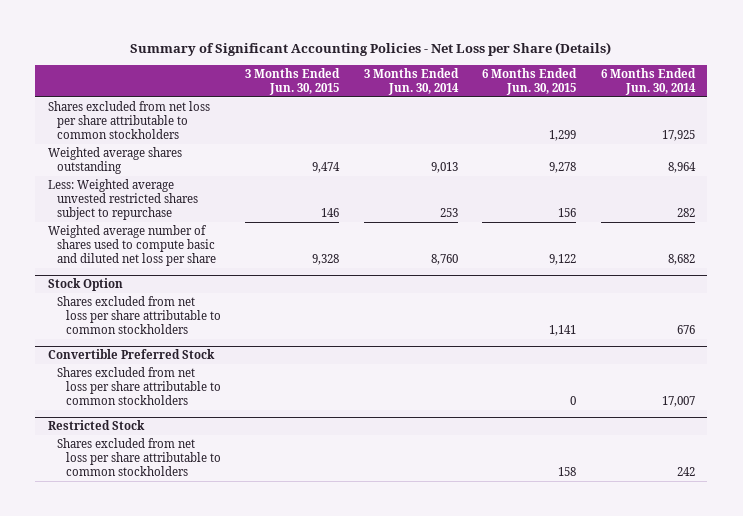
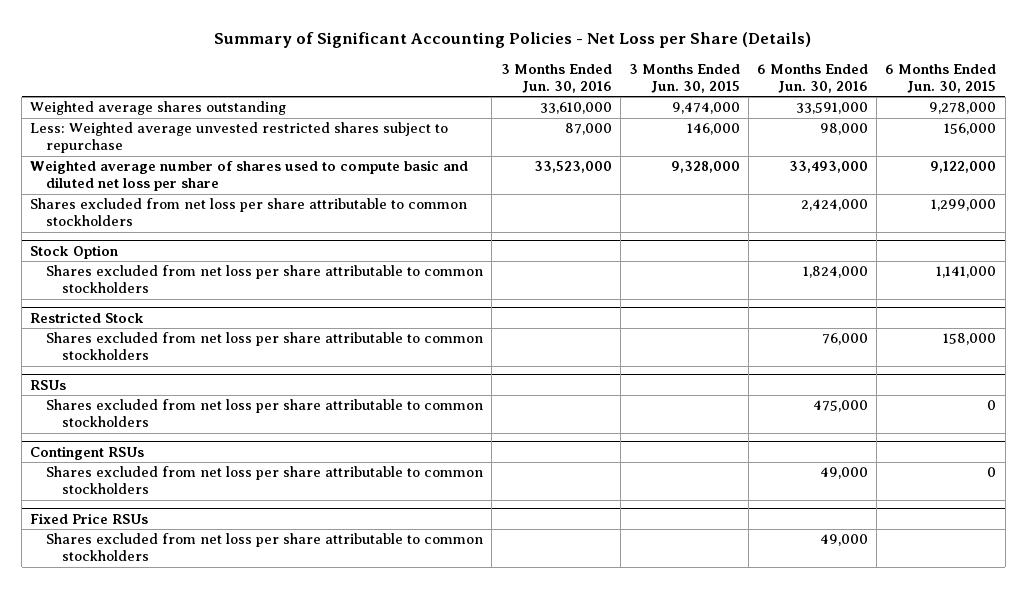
- | 3 Months Ended Jun. 30, 2015 | 3 Months Ended Jun. 30, 2014 | 6 Months Ended Jun. 30, 2015 | 6 Months Ended Jun. 30, 2014
+ | 3 Months Ended Jun. 30, 2016 | 3 Months Ended Jun. 30, 2015 | 6 Months Ended Jun. 30, 2016 | 6 Months Ended Jun. 30, 2015
- Shares excluded from net loss per share attributable to common stockholders | | | 1,299 | 17,925
- Weighted average shares outstanding | 9,474 | 9,013 | 9,278 | 8,964
- Less: Weighted average unvested restricted shares subject to repurchase | 146 | 253 | 156 | 282
- Weighted average number of shares used to compute basic and diluted net loss per share | 9,328 | 8,760 | 9,122 | 8,682
+ Weighted average shares outstanding | 33,610,000 | 9,474,000 | 33,591,000 | 9,278,000
+ Less: Weighted average unvested restricted shares subject to repurchase | 87,000 | 146,000 | 98,000 | 156,000
+ Weighted average number of shares used to compute basic and diluted net loss per share | 33,523,000 | 9,328,000 | 33,493,000 | 9,122,000
+ Shares excluded from net loss per share attributable to common stockholders | | | 2,424,000 | 1,299,000
@ Stock Option
- Shares excluded from net loss per share attributable to common stockholders | | | 1,141 | 676
- Convertible Preferred Stock
- Shares excluded from net loss per share attributable to common stockholders | | | 0 | 17,007
@ Stock Option
+ Shares excluded from net loss per share attributable to common stockholders | | | 1,824,000 | 1,141,000
@ Restricted Stock
- Shares excluded from net loss per share attributable to common stockholders | | | 158 | 242
+ Shares excluded from net loss per share attributable to common stockholders | | | 76,000 | 158,000
+ RSUs
+ Shares excluded from net loss per share attributable to common stockholders | | | 475,000 | 0
+ Contingent RSUs
+ Shares excluded from net loss per share attributable to common stockholders | | | 49,000 | 0
+ Fixed Price RSUs
+ Shares excluded from net loss per share attributable to common stockholders | | | 49,000 |

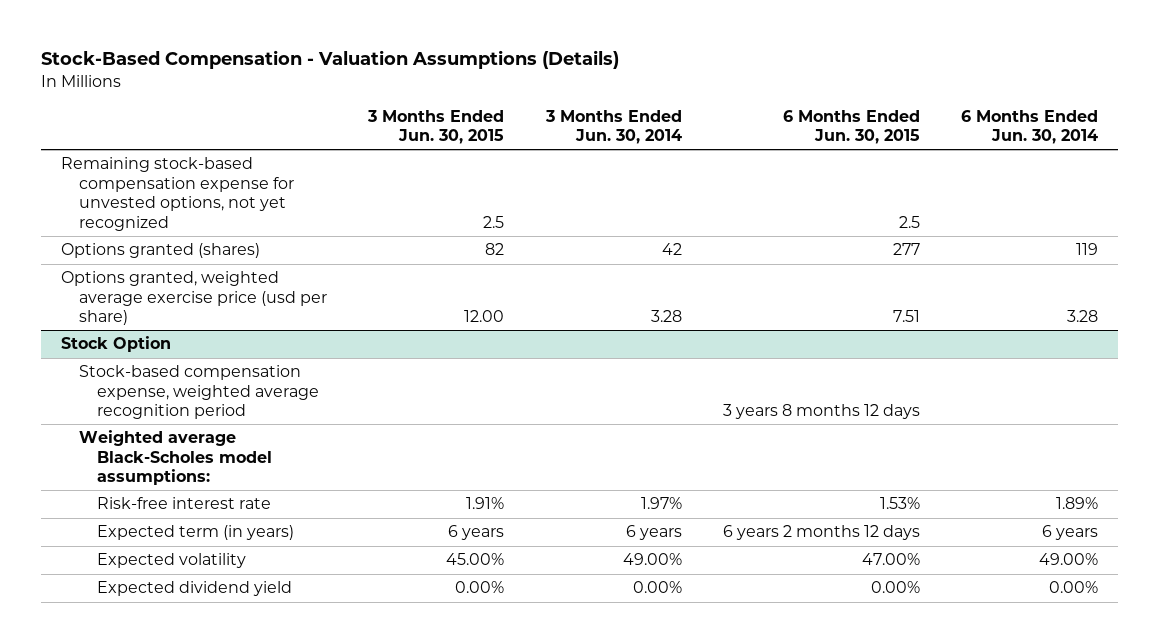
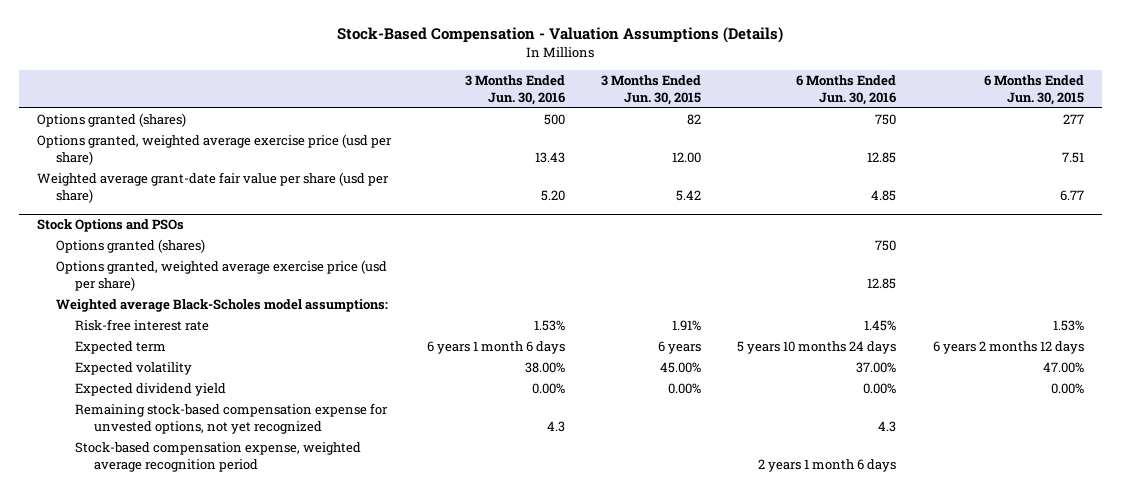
- | 3 Months Ended Jun. 30, 2015 | 3 Months Ended Jun. 30, 2014 | 6 Months Ended Jun. 30, 2015 | 6 Months Ended Jun. 30, 2014
+ | 3 Months Ended Jun. 30, 2016 | 3 Months Ended Jun. 30, 2015 | 6 Months Ended Jun. 30, 2016 | 6 Months Ended Jun. 30, 2015
- Remaining stock-based compensation expense for unvested options, not yet recognized | 2.5 | | 2.5 |
- Stock Option
- Stock-based compensation expense, weighted average recognition period | | | 3 years 8 months 12 days |
+ Weighted average grant-date fair value per share (usd per share) | 5.20 | 5.42 | 4.85 | 6.77
+ Stock Options and PSOs
+ Options granted (shares) | | | 750 |
+ Options granted, weighted average exercise price (usd per share) | | | 12.85 |
- Expected term (in years) | 6 years | 6 years | 6 years 2 months 12 days | 6 years
+ Expected term | 6 years 1 month 6 days | 6 years | 5 years 10 months 24 days | 6 years 2 months 12 days
+ Remaining stock-based compensation expense for unvested options, not yet recognized | 4.3 | | 4.3 |
+ Stock-based compensation expense, weighted average recognition period | | | 2 years 1 month 6 days |

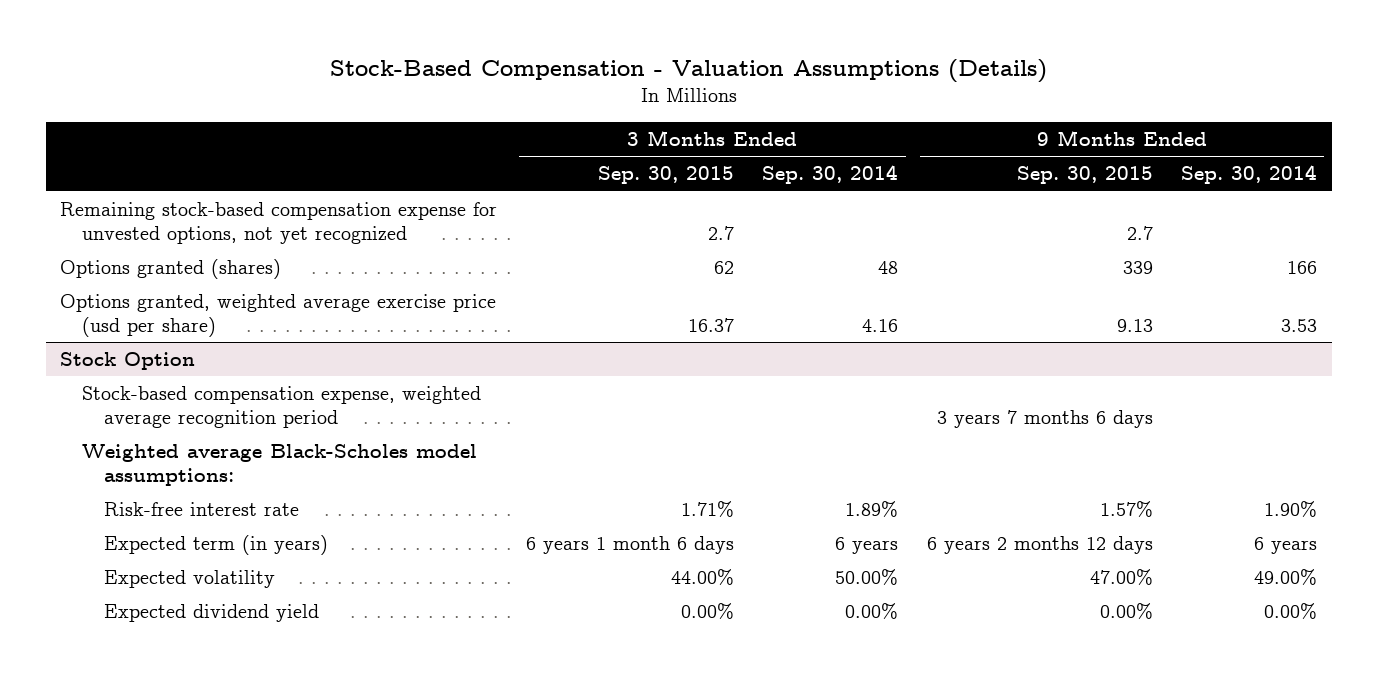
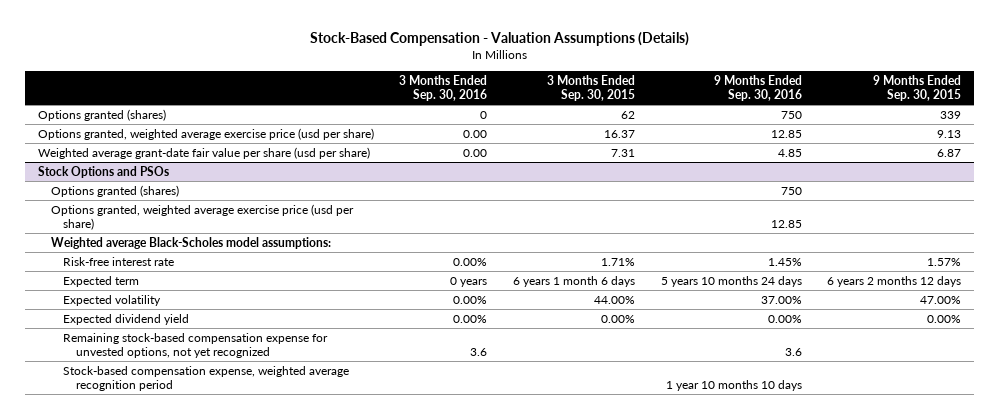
- | 3 Months Ended Sep. 30, 2015 | 3 Months Ended Sep. 30, 2014 | 9 Months Ended Sep. 30, 2015 | 9 Months Ended Sep. 30, 2014
+ | 3 Months Ended Sep. 30, 2016 | 3 Months Ended Sep. 30, 2015 | 9 Months Ended Sep. 30, 2016 | 9 Months Ended Sep. 30, 2015
- Remaining stock-based compensation expense for unvested options, not yet recognized | 2.7 | | 2.7 |
- Stock Option
- Stock-based compensation expense, weighted average recognition period | | | 3 years 7 months 6 days |
+ Weighted average grant-date fair value per share (usd per share) | 0.00 | 7.31 | 4.85 | 6.87
+ Stock Options and PSOs
+ Options granted (shares) | | | 750 |
+ Options granted, weighted average exercise price (usd per share) | | | 12.85 |
- Expected term (in years) | 6 years 1 month 6 days | 6 years | 6 years 2 months 12 days | 6 years
+ Expected term | 0 years | 6 years 1 month 6 days | 5 years 10 months 24 days | 6 years 2 months 12 days
+ Remaining stock-based compensation expense for unvested options, not yet recognized | 3.6 | | 3.6 |
+ Stock-based compensation expense, weighted average recognition period | | | 1 year 10 months 10 days |

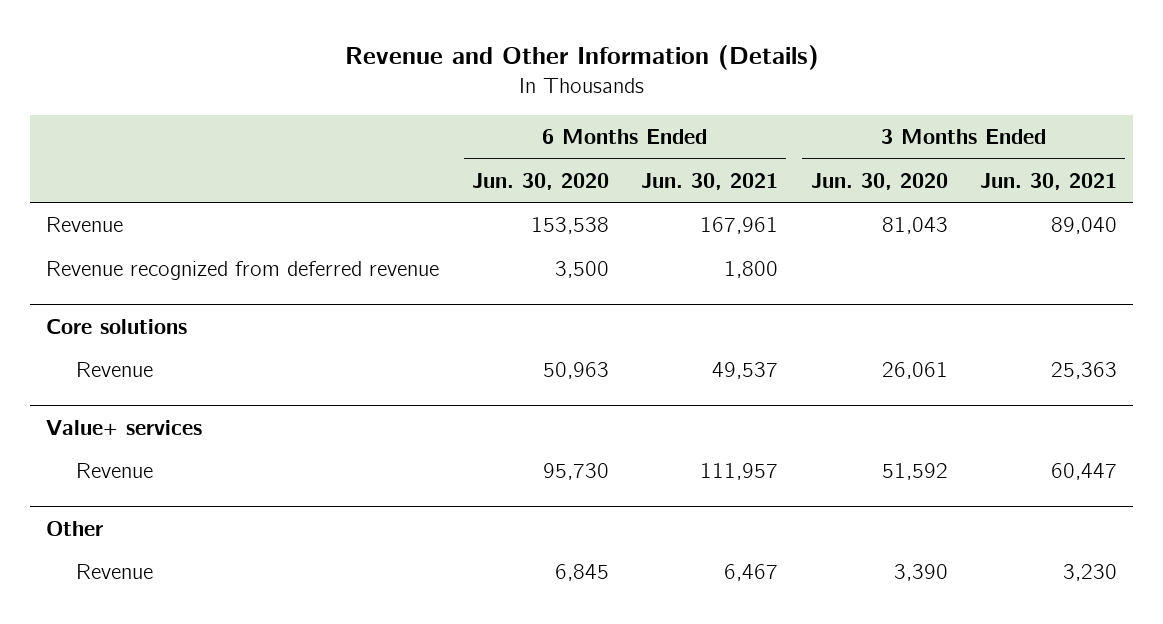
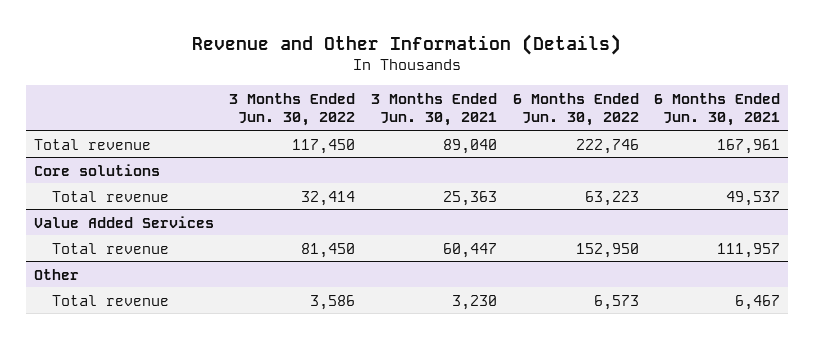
- | 6 Months Ended Jun. 30, 2020 | 6 Months Ended Jun. 30, 2021 | 3 Months Ended Jun. 30, 2020 | 3 Months Ended Jun. 30, 2021
+ | 3 Months Ended Jun. 30, 2022 | 3 Months Ended Jun. 30, 2021 | 6 Months Ended Jun. 30, 2022 | 6 Months Ended Jun. 30, 2021
- Revenue | 153,538 | 167,961 | 81,043 | 89,040
- Revenue recognized from deferred revenue | 3,500 | 1,800 | |
+ Total revenue | 117,450 | 89,040 | 222,746 | 167,961
@ Core solutions
- Revenue | 50,963 | 49,537 | 26,061 | 25,363
- Value+ services
- Revenue | 95,730 | 111,957 | 51,592 | 60,447
@ Core solutions
+ Total revenue | 32,414 | 25,363 | 63,223 | 49,537
+ Value Added Services
+ Total revenue | 81,450 | 60,447 | 152,950 | 111,957
@ Other
- Revenue | 6,845 | 6,467 | 3,390 | 3,230
+ Total revenue | 3,586 | 3,230 | 6,573 | 6,467

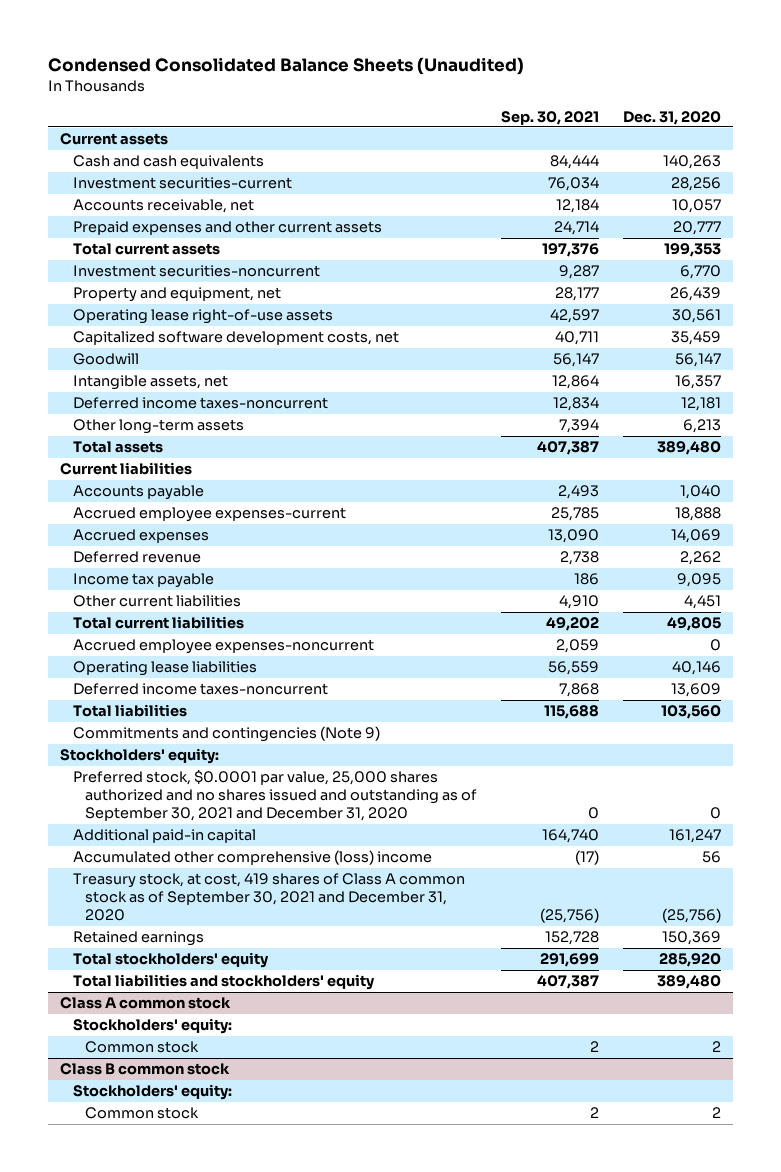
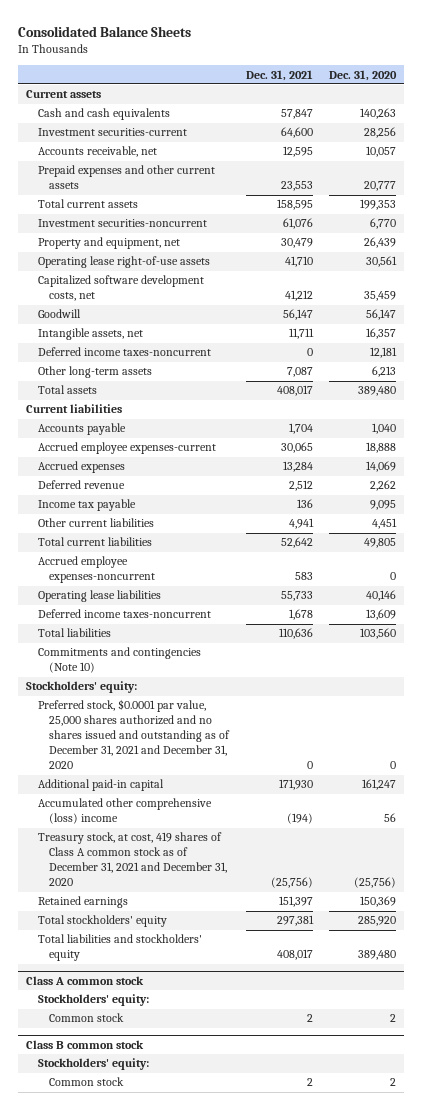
- Condensed Consolidated Balance Sheets (Unaudited)
+ Consolidated Balance Sheets
- | Sep. 30, 2021 | Dec. 31, 2020
+ | Dec. 31, 2021 | Dec. 31, 2020
- Commitments and contingencies (Note 9)
+ Commitments and contingencies (Note 10)
- Preferred stock, $0.0001 par value, 25,000 shares authorized and no shares issued and outstanding as of September 30, 2021 and December 31, 2020 | 0 | 0
+ Preferred stock, $0.0001 par value, 25,000 shares authorized and no shares issued and outstanding as of December 31, 2021 and December 31, 2020 | 0 | 0
- Treasury stock, at cost, 419 shares of Class A common stock as of September 30, 2021 and December 31, 2020 | (25,756) | (25,756)
+ Treasury stock, at cost, 419 shares of Class A common stock as of December 31, 2021 and December 31, 2020 | (25,756) | (25,756)

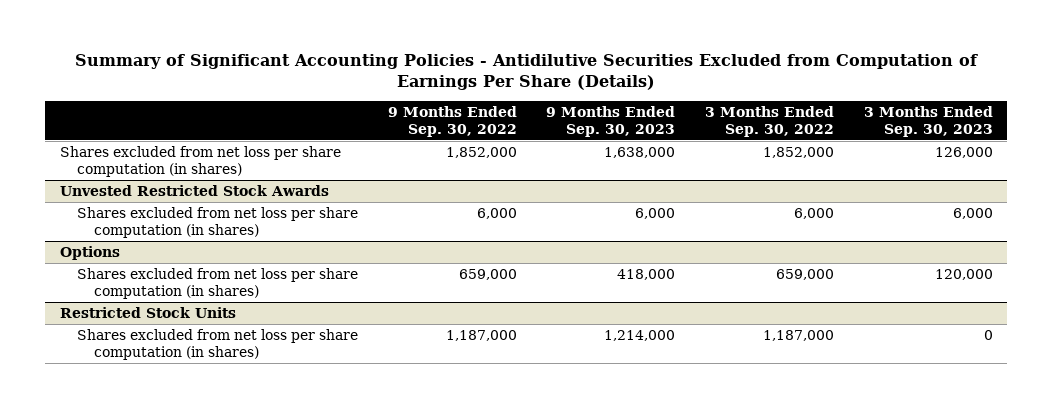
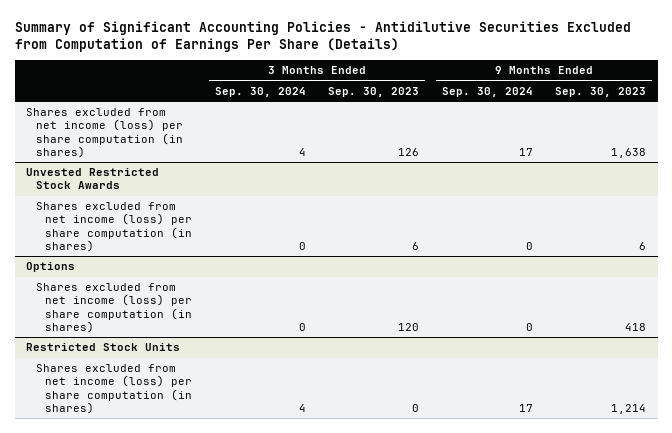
- | 9 Months Ended Sep. 30, 2022 | 9 Months Ended Sep. 30, 2023 | 3 Months Ended Sep. 30, 2022 | 3 Months Ended Sep. 30, 2023
+ | 3 Months Ended Sep. 30, 2024 | 3 Months Ended Sep. 30, 2023 | 9 Months Ended Sep. 30, 2024 | 9 Months Ended Sep. 30, 2023
- Shares excluded from net loss per share computation (in shares) | 1,852,000 | 1,638,000 | 1,852,000 | 126,000
+ Shares excluded from net income (loss) per share computation (in shares) | 4 | 126 | 17 | 1,638
@ Unvested Restricted Stock Awards
- Shares excluded from net loss per share computation (in shares) | 6,000 | 6,000 | 6,000 | 6,000
+ Shares excluded from net income (loss) per share computation (in shares) | 0 | 6 | 0 | 6
@ Options
- Shares excluded from net loss per share computation (in shares) | 659,000 | 418,000 | 659,000 | 120,000
+ Shares excluded from net income (loss) per share computation (in shares) | 0 | 120 | 0 | 418
@ Restricted Stock Units
- Shares excluded from net loss per share computation (in shares) | 1,187,000 | 1,214,000 | 1,187,000 | 0
+ Shares excluded from net income (loss) per share computation (in shares) | 4 | 0 | 17 | 1,214

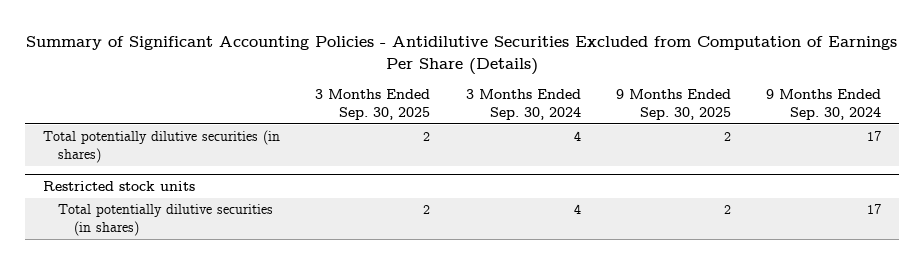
- | 3 Months Ended Sep. 30, 2024 | 3 Months Ended Sep. 30, 2023 | 9 Months Ended Sep. 30, 2024 | 9 Months Ended Sep. 30, 2023
+ | 3 Months Ended Sep. 30, 2025 | 3 Months Ended Sep. 30, 2024 | 9 Months Ended Sep. 30, 2025 | 9 Months Ended Sep. 30, 2024
- Shares excluded from net income (loss) per share computation (in shares) | 4 | 126 | 17 | 1,638
- Unvested Restricted Stock Awards
- Shares excluded from net income (loss) per share computation (in shares) | 0 | 6 | 0 | 6
- Options
- Shares excluded from net income (loss) per share computation (in shares) | 0 | 120 | 0 | 418
- Restricted Stock Units
- Shares excluded from net income (loss) per share computation (in shares) | 4 | 0 | 17 | 1,214
+ Total potentially dilutive securities (in shares) | 2 | 4 | 2 | 17
+ Restricted stock units
+ Total potentially dilutive securities (in shares) | 2 | 4 | 2 | 17

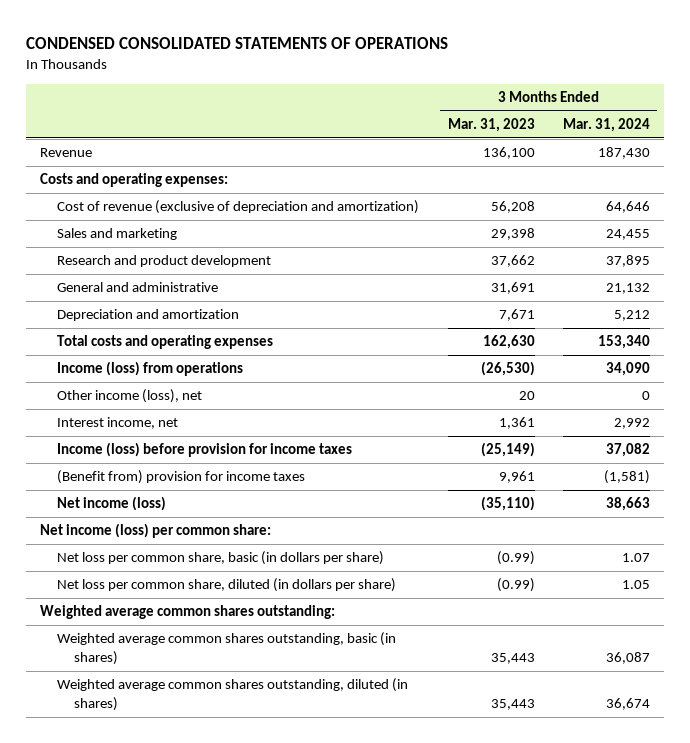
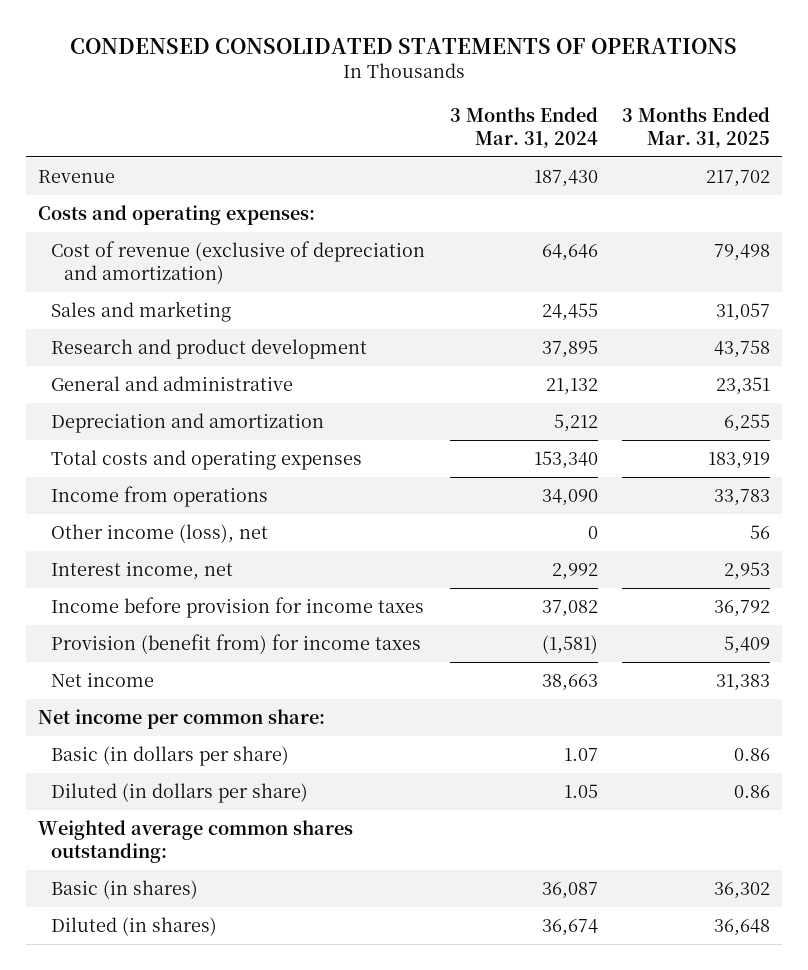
- | 3 Months Ended Mar. 31, 2023 | 3 Months Ended Mar. 31, 2024
+ | 3 Months Ended Mar. 31, 2024 | 3 Months Ended Mar. 31, 2025
- Income (loss) from operations | (26,530) | 34,090
+ Income from operations | 34,090 | 33,783
- Income (loss) before provision for income taxes | (25,149) | 37,082
- (Benefit from) provision for income taxes | 9,961 | (1,581)
- Net income (loss) | (35,110) | 38,663
- Net income (loss) per common share:
- Net loss per common share, basic (in dollars per share) | (0.99) | 1.07
- Net loss per common share, diluted (in dollars per share) | (0.99) | 1.05
+ Income before provision for income taxes | 37,082 | 36,792
+ Provision (benefit from) for income taxes | (1,581) | 5,409
+ Net income | 38,663 | 31,383
+ Net income per common share:
+ Basic (in dollars per share) | 1.07 | 0.86
+ Diluted (in dollars per share) | 1.05 | 0.86
- Weighted average common shares outstanding, basic (in shares) | 35,443 | 36,087
- Weighted average common shares outstanding, diluted (in shares) | 35,443 | 36,674
+ Basic (in shares) | 36,087 | 36,302
+ Diluted (in shares) | 36,674 | 36,648

